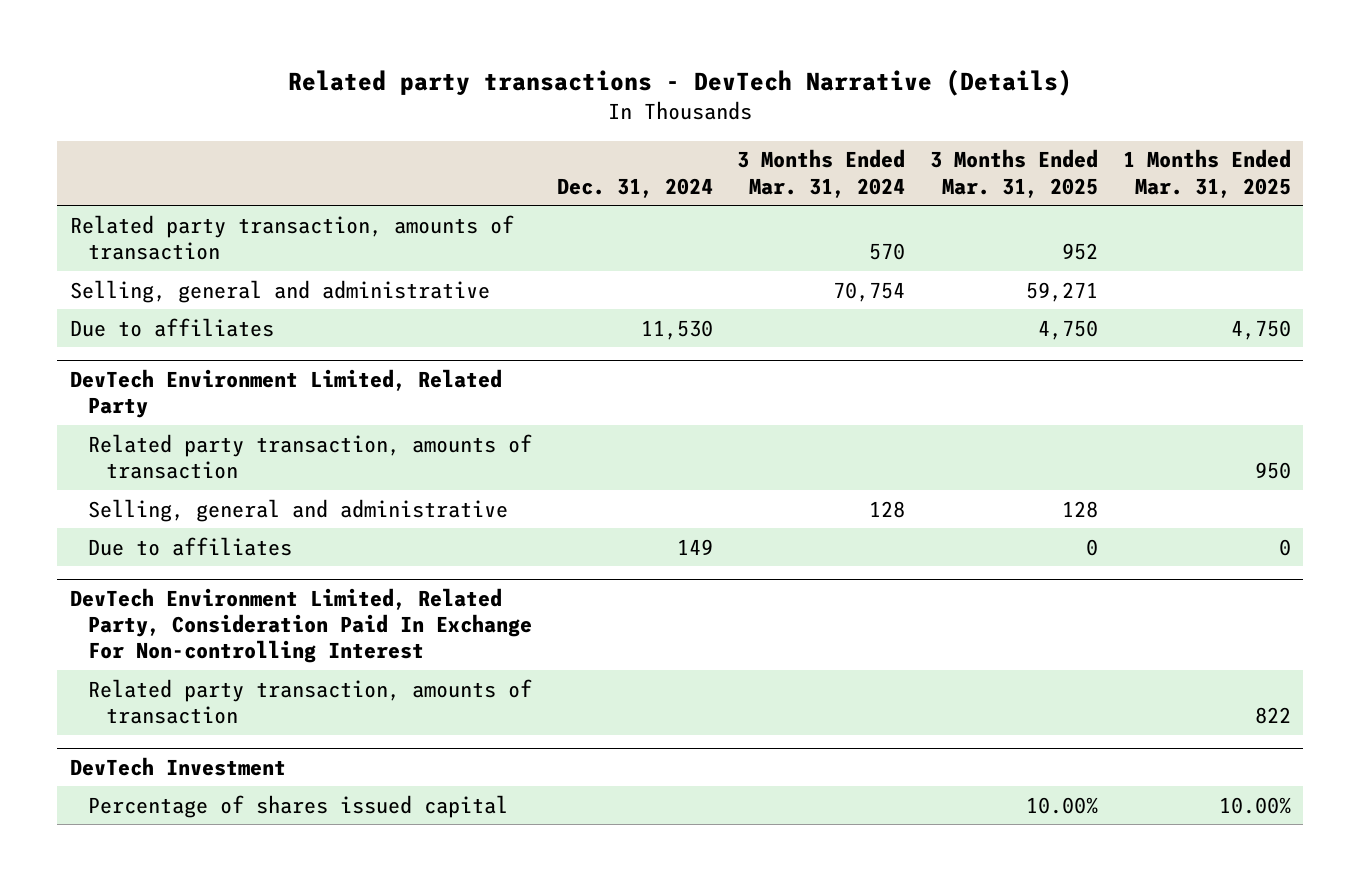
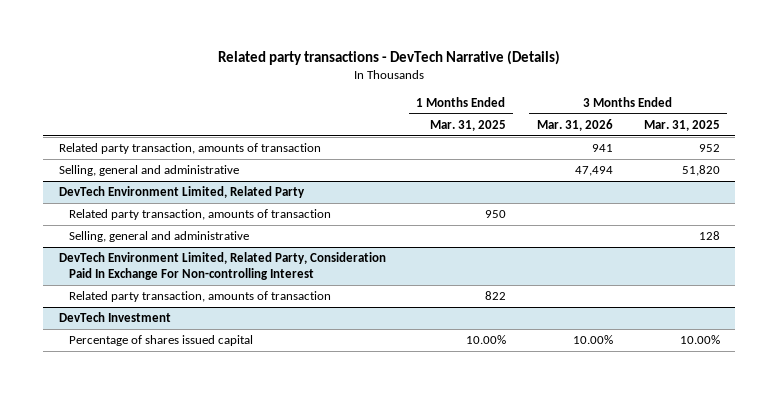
- | Dec. 31, 2024 | 3 Months Ended Mar. 31, 2024 | 3 Months Ended Mar. 31, 2025 | 1 Months Ended Mar. 31, 2025
+ | 1 Months Ended Mar. 31, 2025 | 3 Months Ended Mar. 31, 2026 | 3 Months Ended Mar. 31, 2025
- Selling, general and administrative | | 70,754 | 59,271 |
- Due to affiliates | 11,530 | | 4,750 | 4,750
+ Selling, general and administrative | | 47,494 | 51,820
@ DevTech Environment Limited, Related Party
- Due to affiliates | 149 | | 0 | 0

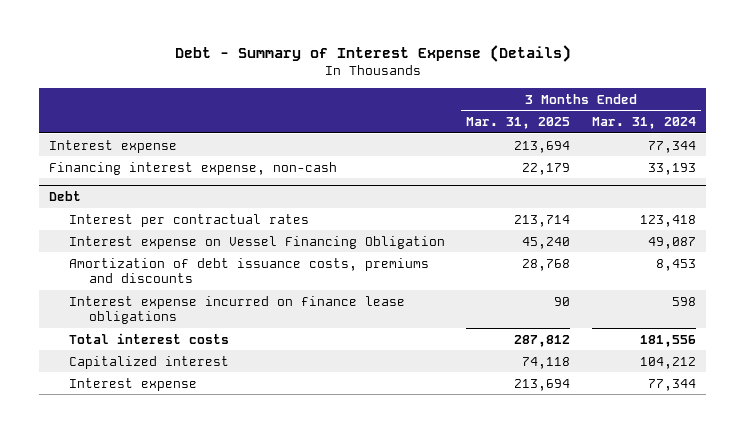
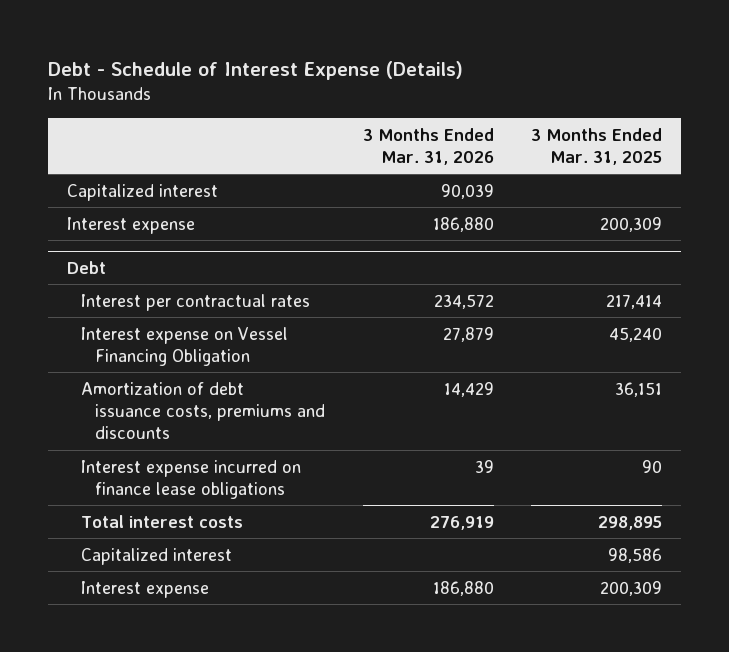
- Debt - Summary of Interest Expense (Details)
+ Debt - Schedule of Interest Expense (Details)
- | 3 Months Ended Mar. 31, 2025 | 3 Months Ended Mar. 31, 2024
+ | 3 Months Ended Mar. 31, 2026 | 3 Months Ended Mar. 31, 2025
- Interest expense | 213,694 | 77,344
- Financing interest expense, non-cash | 22,179 | 33,193
+ Capitalized interest | 90,039 |
+ Interest expense | 186,880 | 200,309
@ Debt
- Interest per contractual rates | 213,714 | 123,418
+ Interest per contractual rates | 234,572 | 217,414
- Amortization of debt issuance costs, premiums and discounts | 28,768 | 8,453
+ Amortization of debt issuance costs, premiums and discounts | 14,429 | 36,151
- Total interest costs | 287,812 | 181,556
- Capitalized interest | 74,118 | 104,212
- Interest expense | 213,694 | 77,344
+ Total interest costs | 276,919 | 298,895
+ Capitalized interest | | 98,586
+ Interest expense | 186,880 | 200,309

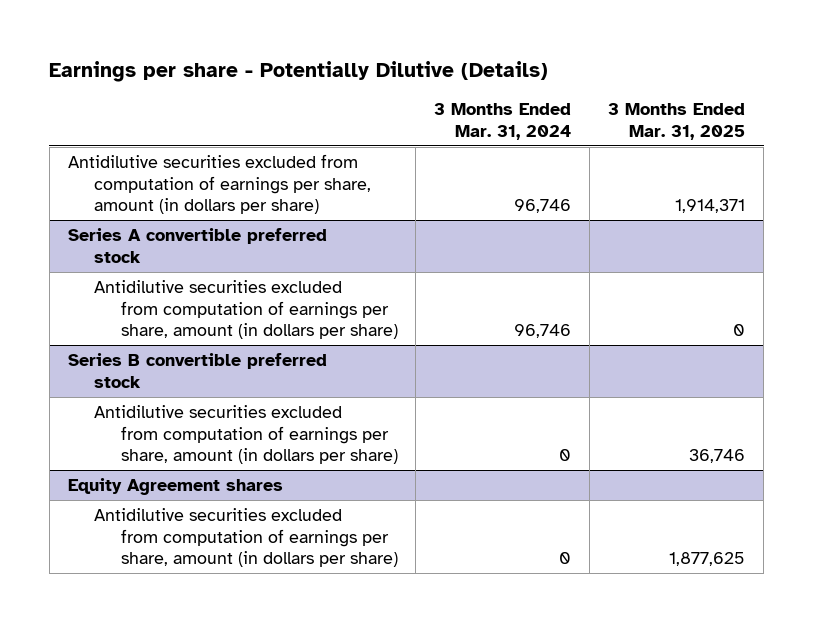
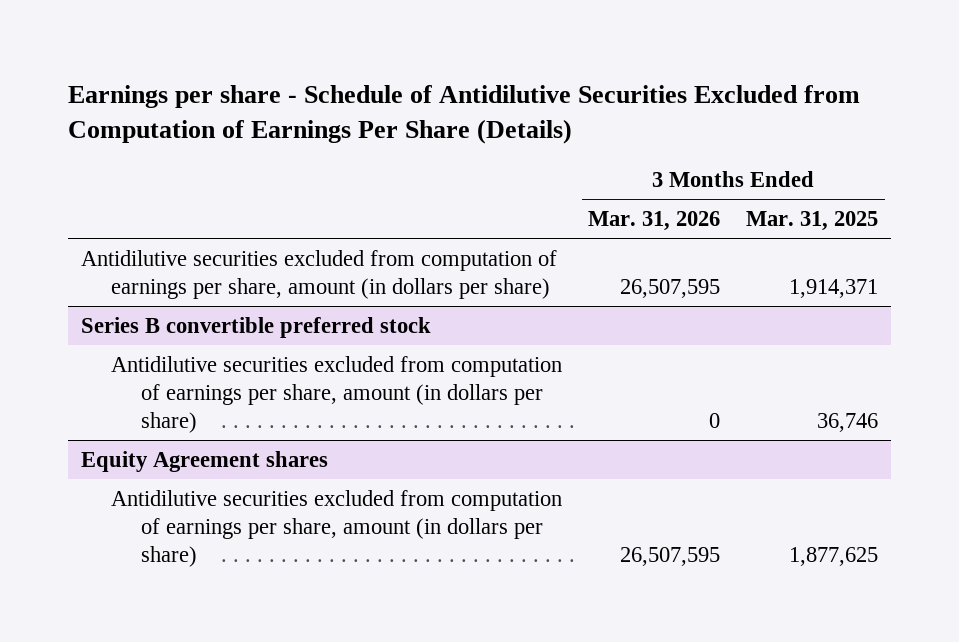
- Earnings per share - Potentially Dilutive (Details)
+ Earnings per share - Schedule of Antidilutive Securities Excluded from Computation of Earnings Per Share (Details)
- | 3 Months Ended Mar. 31, 2024 | 3 Months Ended Mar. 31, 2025
+ | 3 Months Ended Mar. 31, 2026 | 3 Months Ended Mar. 31, 2025
- Series A convertible preferred stock
- Antidilutive securities excluded from computation of earnings per share, amount (in dollars per share) | 96,746 | 0

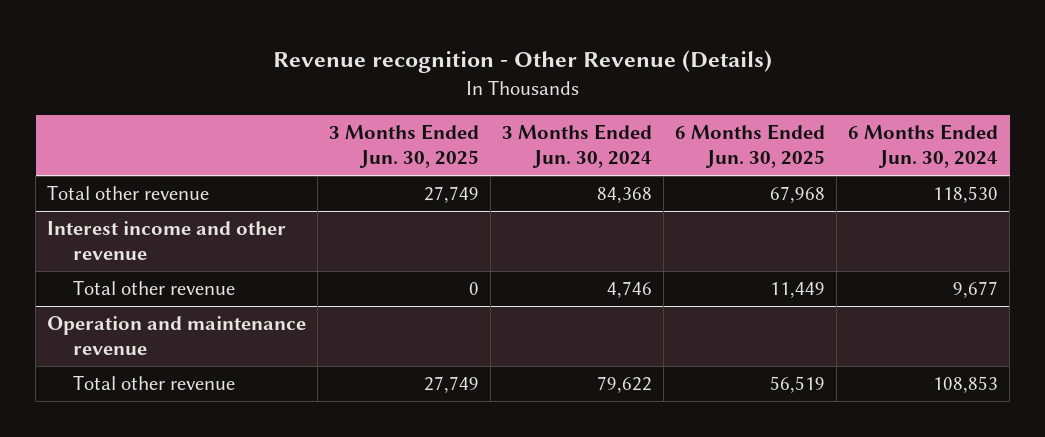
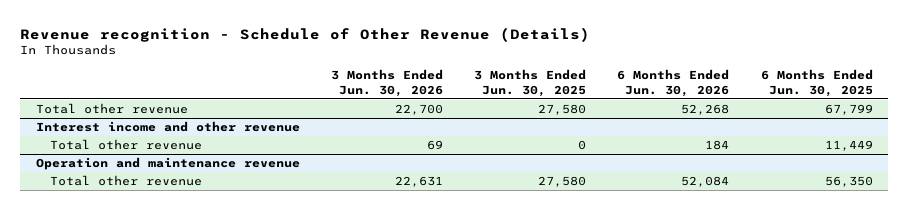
- Revenue recognition - Other Revenue (Details)
+ Revenue recognition - Schedule of Other Revenue (Details)
- | 3 Months Ended Jun. 30, 2025 | 3 Months Ended Jun. 30, 2024 | 6 Months Ended Jun. 30, 2025 | 6 Months Ended Jun. 30, 2024
+ | 3 Months Ended Jun. 30, 2026 | 3 Months Ended Jun. 30, 2025 | 6 Months Ended Jun. 30, 2026 | 6 Months Ended Jun. 30, 2025
- Total other revenue | 27,749 | 84,368 | 67,968 | 118,530
+ Total other revenue | 22,700 | 27,580 | 52,268 | 67,799
@ Operation and maintenance revenue
- Total other revenue | 27,749 | 79,622 | 56,519 | 108,853
+ Total other revenue | 22,631 | 27,580 | 52,084 | 56,350

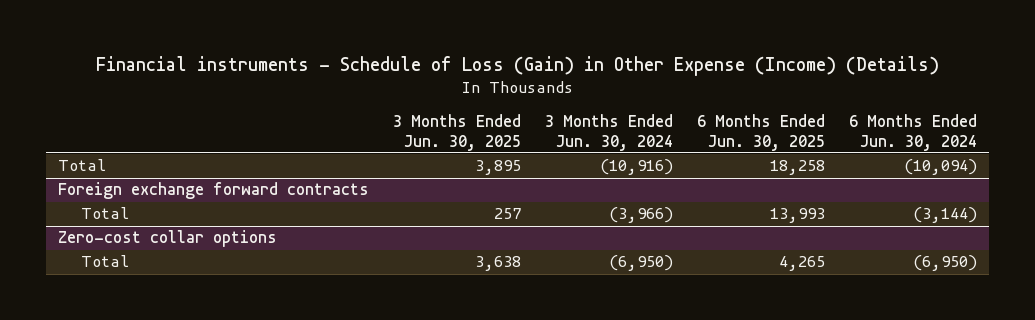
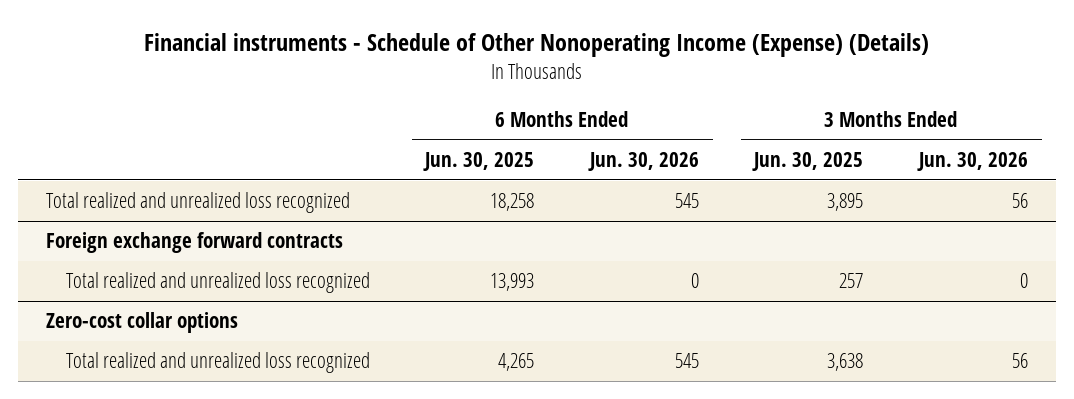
- Financial instruments - Schedule of Loss (Gain) in Other Expense (Income) (Details)
+ Financial instruments - Schedule of Other Nonoperating Income (Expense) (Details)
- | 3 Months Ended Jun. 30, 2025 | 3 Months Ended Jun. 30, 2024 | 6 Months Ended Jun. 30, 2025 | 6 Months Ended Jun. 30, 2024
+ | 6 Months Ended Jun. 30, 2025 | 6 Months Ended Jun. 30, 2026 | 3 Months Ended Jun. 30, 2025 | 3 Months Ended Jun. 30, 2026
- Total | 3,895 | (10,916) | 18,258 | (10,094)
+ Total realized and unrealized loss recognized | 18,258 | 545 | 3,895 | 56
@ Foreign exchange forward contracts
- Total | 257 | (3,966) | 13,993 | (3,144)
+ Total realized and unrealized loss recognized | 13,993 | 0 | 257 | 0
@ Zero-cost collar options
- Total | 3,638 | (6,950) | 4,265 | (6,950)
+ Total realized and unrealized loss recognized | 4,265 | 545 | 3,638 | 56

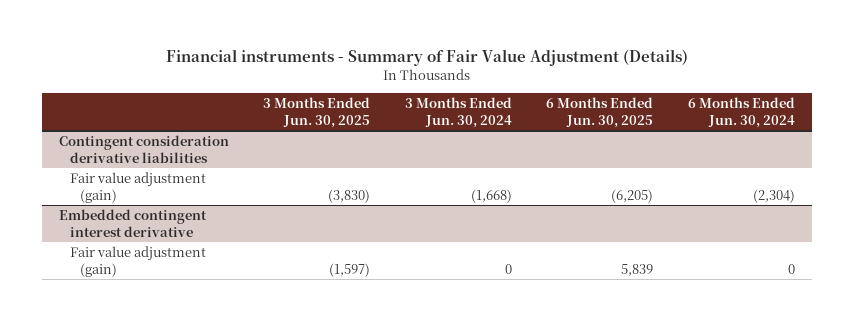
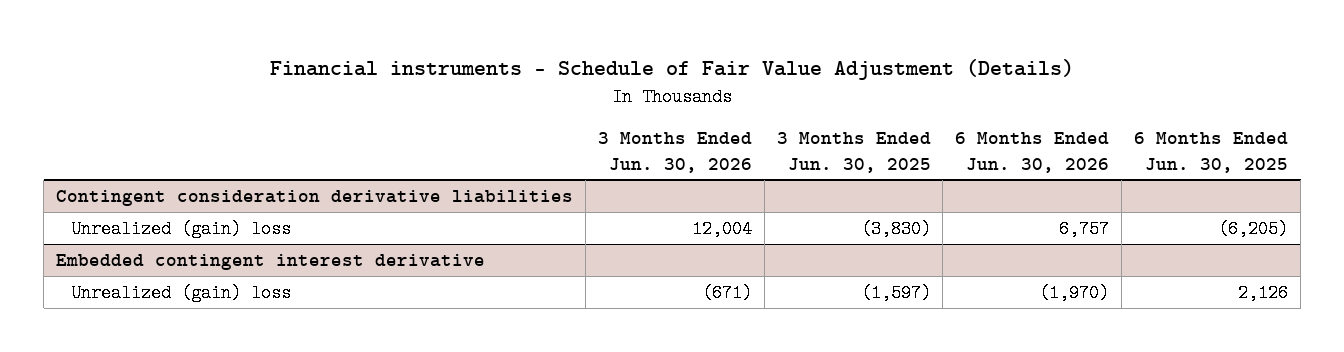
- Financial instruments - Summary of Fair Value Adjustment (Details)
+ Financial instruments - Schedule of Fair Value Adjustment (Details)
- | 3 Months Ended Jun. 30, 2025 | 3 Months Ended Jun. 30, 2024 | 6 Months Ended Jun. 30, 2025 | 6 Months Ended Jun. 30, 2024
+ | 3 Months Ended Jun. 30, 2026 | 3 Months Ended Jun. 30, 2025 | 6 Months Ended Jun. 30, 2026 | 6 Months Ended Jun. 30, 2025
@ Contingent consideration derivative liabilities
- Fair value adjustment (gain) | (3,830) | (1,668) | (6,205) | (2,304)
+ Unrealized (gain) loss | 12,004 | (3,830) | 6,757 | (6,205)
@ Embedded contingent interest derivative
- Fair value adjustment (gain) | (1,597) | 0 | 5,839 | 0
+ Unrealized (gain) loss | (671) | (1,597) | (1,970) | 2,126

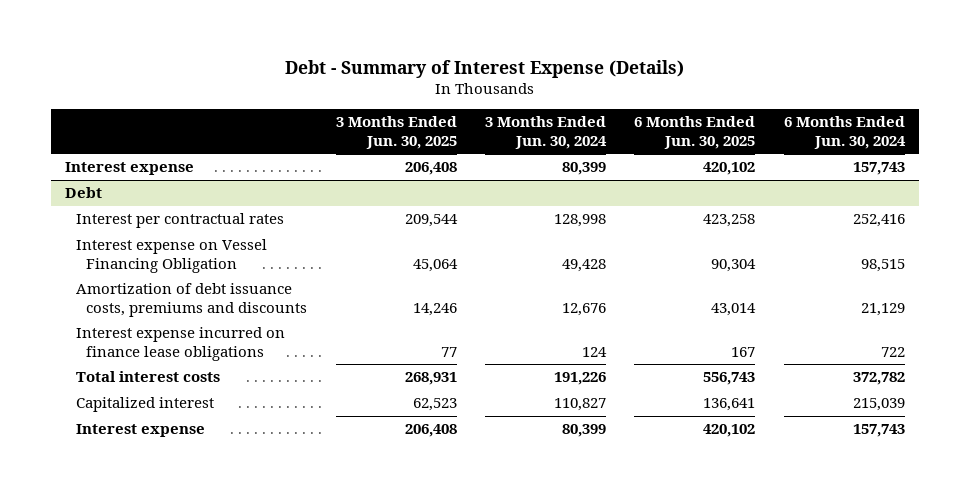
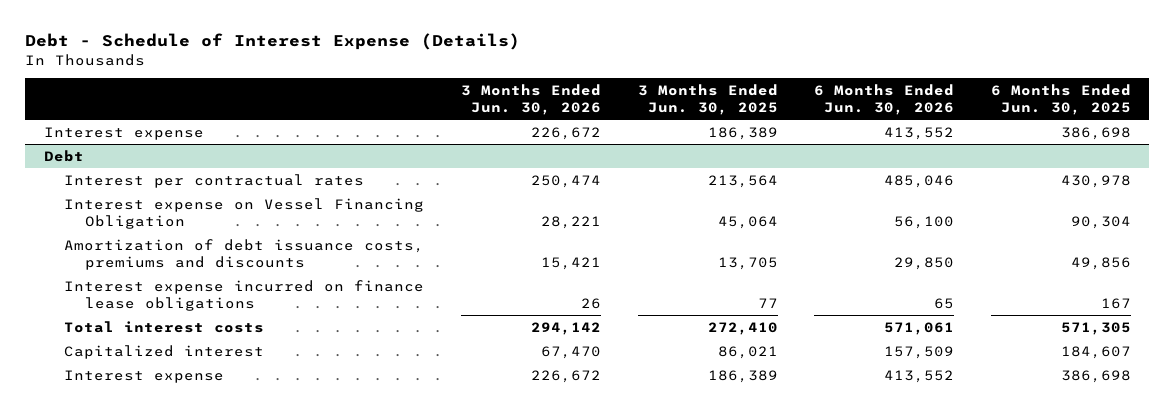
- Debt - Summary of Interest Expense (Details)
+ Debt - Schedule of Interest Expense (Details)
- | 3 Months Ended Jun. 30, 2025 | 3 Months Ended Jun. 30, 2024 | 6 Months Ended Jun. 30, 2025 | 6 Months Ended Jun. 30, 2024
+ | 3 Months Ended Jun. 30, 2026 | 3 Months Ended Jun. 30, 2025 | 6 Months Ended Jun. 30, 2026 | 6 Months Ended Jun. 30, 2025
- Interest expense | 206,408 | 80,399 | 420,102 | 157,743
+ Interest expense | 226,672 | 186,389 | 413,552 | 386,698
@ Debt
- Interest per contractual rates | 209,544 | 128,998 | 423,258 | 252,416
+ Interest per contractual rates | 250,474 | 213,564 | 485,046 | 430,978
- Amortization of debt issuance costs, premiums and discounts | 14,246 | 12,676 | 43,014 | 21,129
+ Amortization of debt issuance costs, premiums and discounts | 15,421 | 13,705 | 29,850 | 49,856
- Total interest costs | 268,931 | 191,226 | 556,743 | 372,782
- Capitalized interest | 62,523 | 110,827 | 136,641 | 215,039
- Interest expense | 206,408 | 80,399 | 420,102 | 157,743
+ Total interest costs | 294,142 | 272,410 | 571,061 | 571,305
+ Capitalized interest | 67,470 | 86,021 | 157,509 | 184,607
+ Interest expense | 226,672 | 186,389 | 413,552 | 386,698

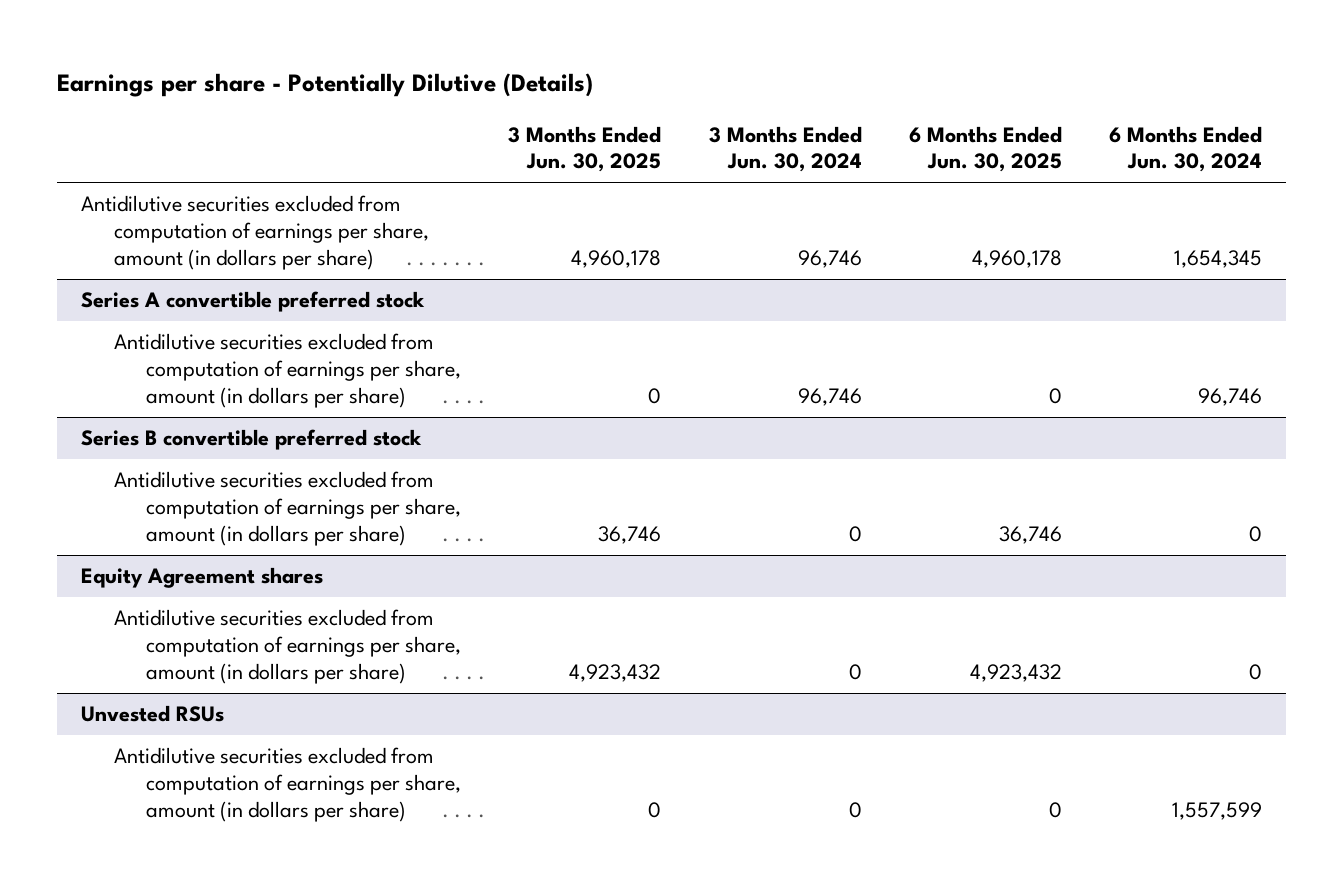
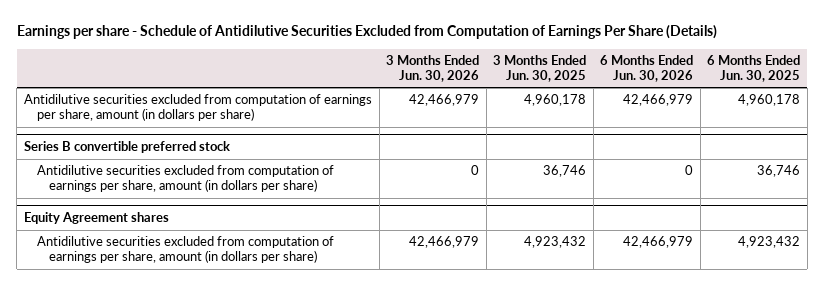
- Earnings per share - Potentially Dilutive (Details)
+ Earnings per share - Schedule of Antidilutive Securities Excluded from Computation of Earnings Per Share (Details)
- | 3 Months Ended Jun. 30, 2025 | 3 Months Ended Jun. 30, 2024 | 6 Months Ended Jun. 30, 2025 | 6 Months Ended Jun. 30, 2024
+ | 3 Months Ended Jun. 30, 2026 | 3 Months Ended Jun. 30, 2025 | 6 Months Ended Jun. 30, 2026 | 6 Months Ended Jun. 30, 2025
- Series A convertible preferred stock
- Antidilutive securities excluded from computation of earnings per share, amount (in dollars per share) | 0 | 96,746 | 0 | 96,746
- Unvested RSUs
- Antidilutive securities excluded from computation of earnings per share, amount (in dollars per share) | 0 | 0 | 0 | 1,557,599

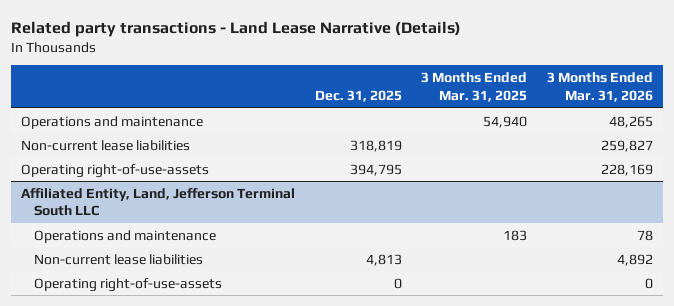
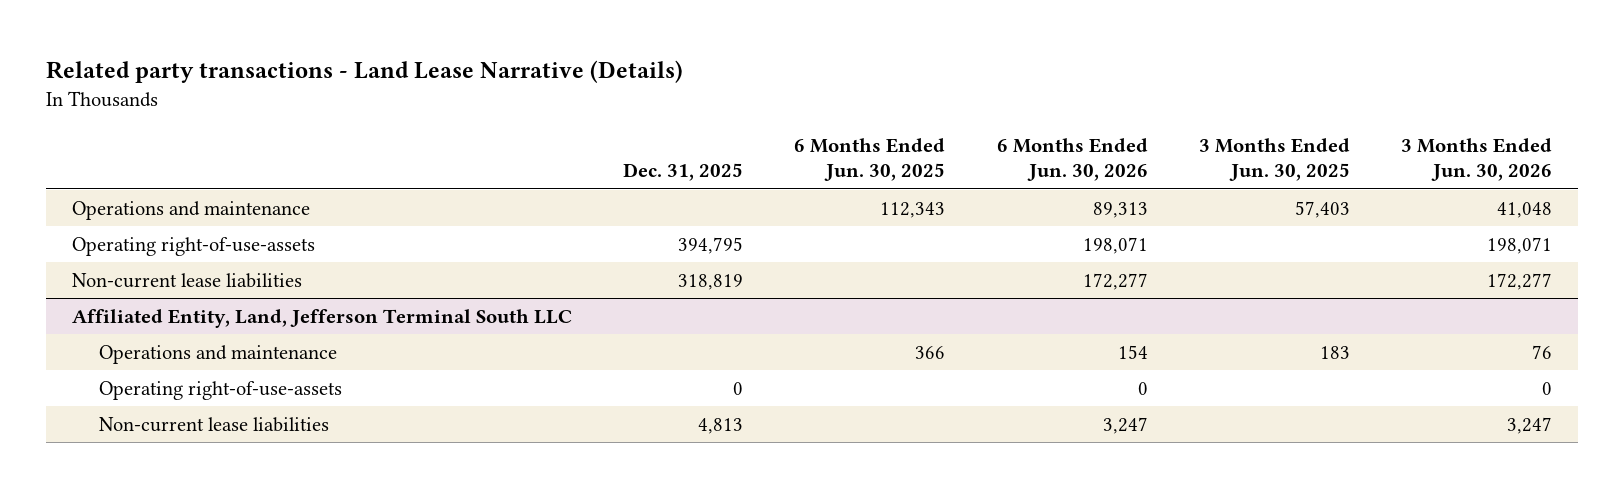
- | Dec. 31, 2025 | 3 Months Ended Mar. 31, 2025 | 3 Months Ended Mar. 31, 2026
+ | Dec. 31, 2025 | 6 Months Ended Jun. 30, 2025 | 6 Months Ended Jun. 30, 2026 | 3 Months Ended Jun. 30, 2025 | 3 Months Ended Jun. 30, 2026
moved down: Non-current lease liabilities | 318,819 | | 172,277 | | 172,277
@ Affiliated Entity, Land, Jefferson Terminal South LLC
moved down: Non-current lease liabilities | 4,813 | | 3,247 | | 3,247

